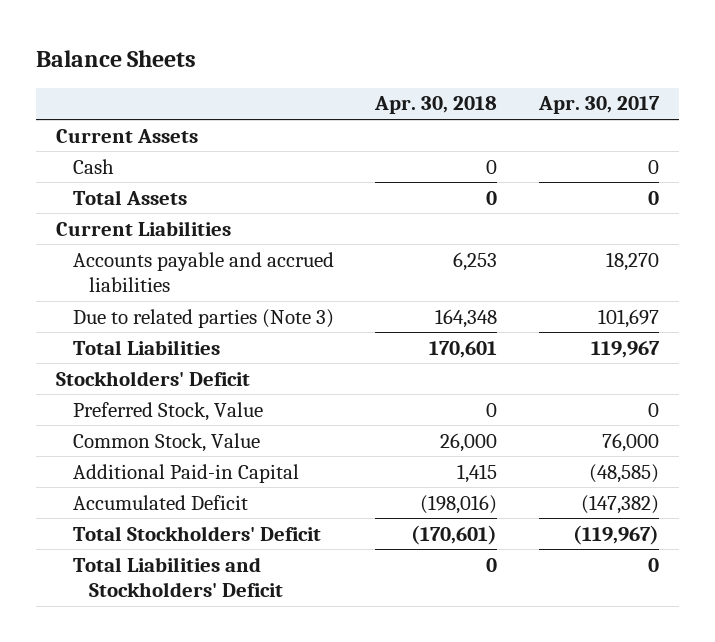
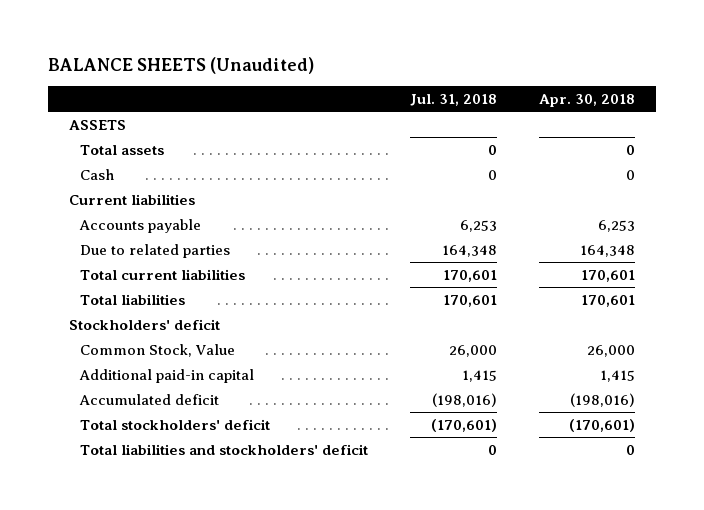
- Balance Sheets
+ BALANCE SHEETS (Unaudited)
- | Apr. 30, 2018 | Apr. 30, 2017
+ | Jul. 31, 2018 | Apr. 30, 2018
- Current Assets
+ ASSETS
+ Total assets | 0 | 0
- Total Assets | 0 | 0
- Current Liabilities
- Accounts payable and accrued liabilities | 6,253 | 18,270
- Due to related parties (Note 3) | 164,348 | 101,697
- Total Liabilities | 170,601 | 119,967
- Stockholders' Deficit
- Preferred Stock, Value | 0 | 0
+ Current liabilities
+ Accounts payable | 6,253 | 6,253
+ Due to related parties | 164,348 | 164,348
+ Total current liabilities | 170,601 | 170,601
+ Total liabilities | 170,601 | 170,601
+ Stockholders' deficit
- Additional Paid-in Capital | 1,415 | (48,585)
- Accumulated Deficit | (198,016) | (147,382)
- Total Stockholders' Deficit | (170,601) | (119,967)
- Total Liabilities and Stockholders' Deficit | 0 | 0
+ Additional paid-in capital | 1,415 | 1,415
+ Accumulated deficit | (198,016) | (198,016)
+ Total stockholders' deficit | (170,601) | (170,601)
+ Total liabilities and stockholders' deficit | 0 | 0

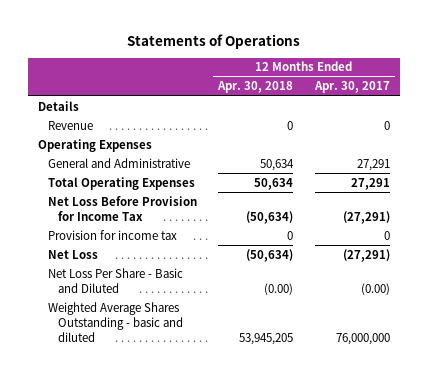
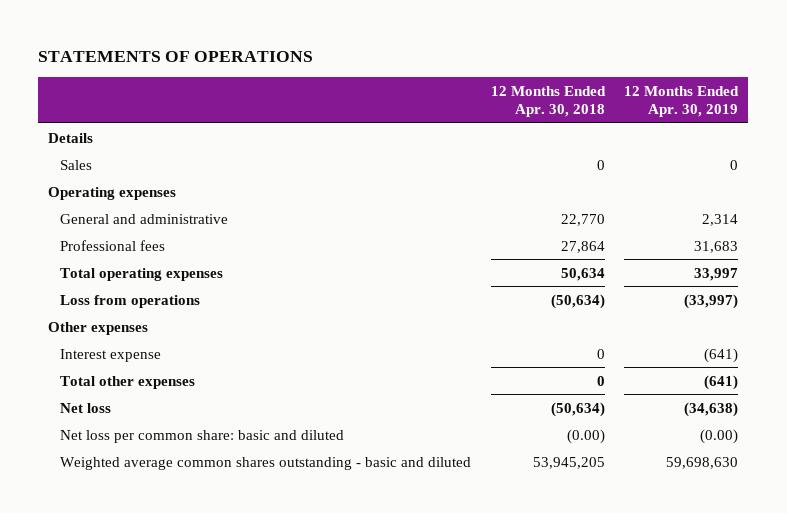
- Statements of Operations
+ STATEMENTS OF OPERATIONS
- | 12 Months Ended Apr. 30, 2018 | 12 Months Ended Apr. 30, 2017
+ | 12 Months Ended Apr. 30, 2018 | 12 Months Ended Apr. 30, 2019
- Revenue | 0 | 0
- Operating Expenses
- General and Administrative | 50,634 | 27,291
- Total Operating Expenses | 50,634 | 27,291
- Net Loss Before Provision for Income Tax | (50,634) | (27,291)
- Provision for income tax | 0 | 0
- Net Loss | (50,634) | (27,291)
- Net Loss Per Share - Basic and Diluted | (0.00) | (0.00)
- Weighted Average Shares Outstanding - basic and diluted | 53,945,205 | 76,000,000
+ Sales | 0 | 0
+ Operating expenses
+ General and administrative | 22,770 | 2,314
+ Professional fees | 27,864 | 31,683
+ Total operating expenses | 50,634 | 33,997
+ Loss from operations | (50,634) | (33,997)
+ Other expenses
+ Interest expense | 0 | (641)
+ Total other expenses | 0 | (641)
+ Net loss | (50,634) | (34,638)
+ Net loss per common share: basic and diluted | (0.00) | (0.00)
+ Weighted average common shares outstanding - basic and diluted | 53,945,205 | 59,698,630

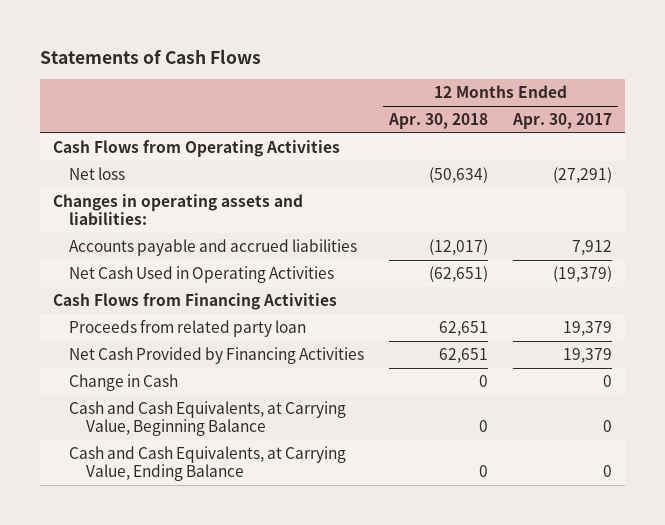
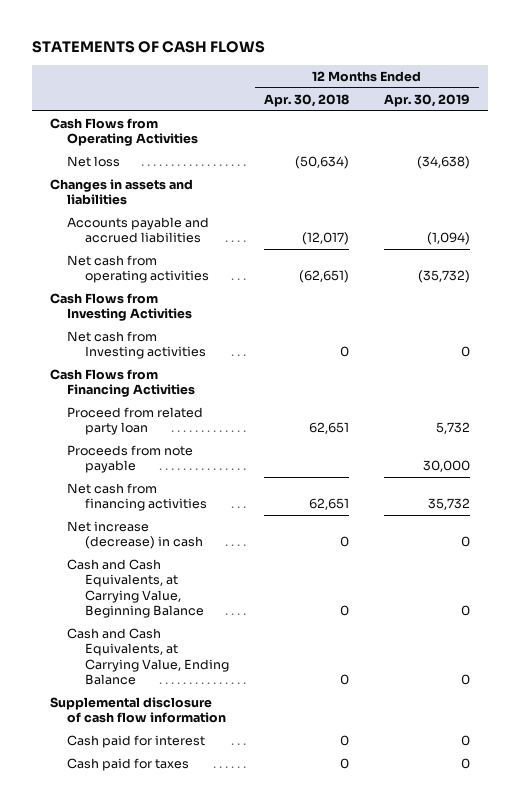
- Statements of Cash Flows
+ STATEMENTS OF CASH FLOWS
- | 12 Months Ended Apr. 30, 2018 | 12 Months Ended Apr. 30, 2017
+ | 12 Months Ended Apr. 30, 2018 | 12 Months Ended Apr. 30, 2019
- Changes in operating assets and liabilities:
+ Changes in assets and liabilities
- Net Cash Used in Operating Activities | (62,651) | (19,379)
+ Net cash from operating activities | (62,651) | (35,732)
+ Cash Flows from Investing Activities
+ Net cash from Investing activities | 0 | 0
- Proceeds from related party loan | 62,651 | 19,379
- Net Cash Provided by Financing Activities | 62,651 | 19,379
- Change in Cash | 0 | 0
+ Proceed from related party loan | 62,651 | 5,732
+ Proceeds from note payable | | 30,000
+ Net cash from financing activities | 62,651 | 35,732
+ Net increase (decrease) in cash | 0 | 0
+ Supplemental disclosure of cash flow information
+ Cash paid for interest | 0 | 0
+ Cash paid for taxes | 0 | 0

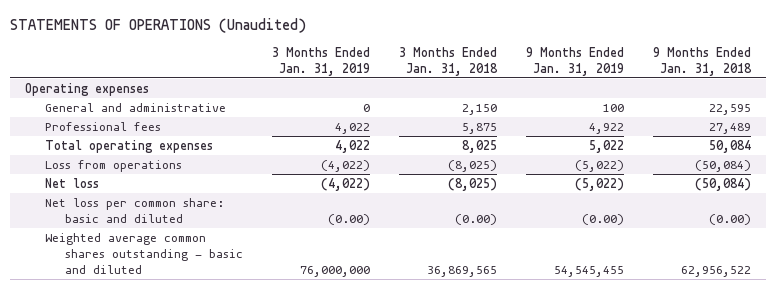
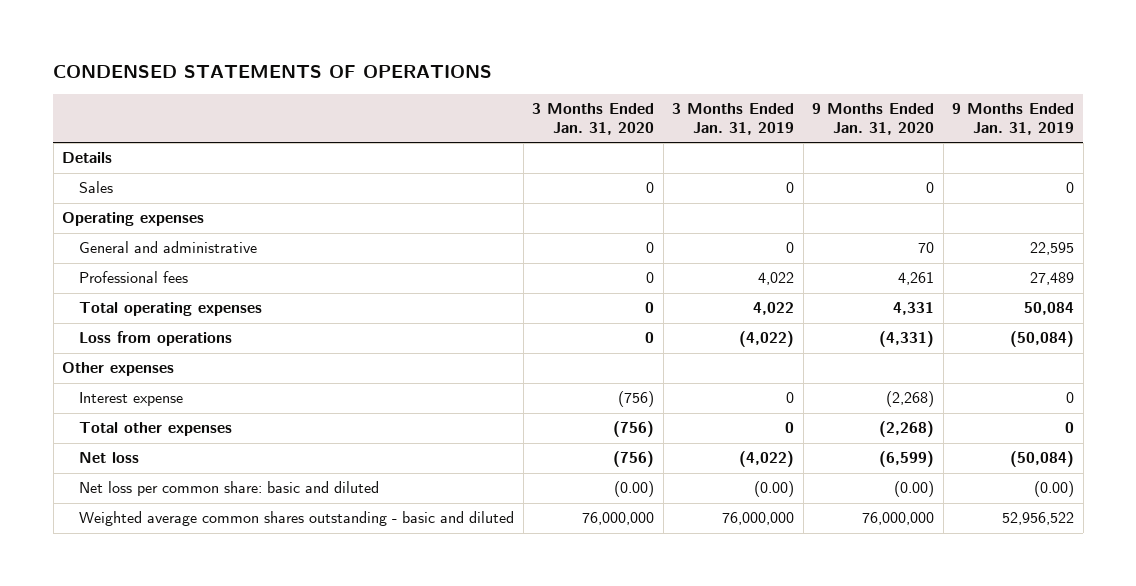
- STATEMENTS OF OPERATIONS (Unaudited)
+ CONDENSED STATEMENTS OF OPERATIONS
- | 3 Months Ended Jan. 31, 2019 | 3 Months Ended Jan. 31, 2018 | 9 Months Ended Jan. 31, 2019 | 9 Months Ended Jan. 31, 2018
+ | 3 Months Ended Jan. 31, 2020 | 3 Months Ended Jan. 31, 2019 | 9 Months Ended Jan. 31, 2020 | 9 Months Ended Jan. 31, 2019
+ Details
+ Sales | 0 | 0 | 0 | 0
- General and administrative | 0 | 2,150 | 100 | 22,595
- Professional fees | 4,022 | 5,875 | 4,922 | 27,489
- Total operating expenses | 4,022 | 8,025 | 5,022 | 50,084
- Loss from operations | (4,022) | (8,025) | (5,022) | (50,084)
- Net loss | (4,022) | (8,025) | (5,022) | (50,084)
+ General and administrative | 0 | 0 | 70 | 22,595
+ Professional fees | 0 | 4,022 | 4,261 | 27,489
+ Total operating expenses | 0 | 4,022 | 4,331 | 50,084
+ Loss from operations | 0 | (4,022) | (4,331) | (50,084)
+ Other expenses
+ Interest expense | (756) | 0 | (2,268) | 0
+ Total other expenses | (756) | 0 | (2,268) | 0
+ Net loss | (756) | (4,022) | (6,599) | (50,084)
- Weighted average common shares outstanding - basic and diluted | 76,000,000 | 36,869,565 | 54,545,455 | 62,956,522
+ Weighted average common shares outstanding - basic and diluted | 76,000,000 | 76,000,000 | 76,000,000 | 52,956,522

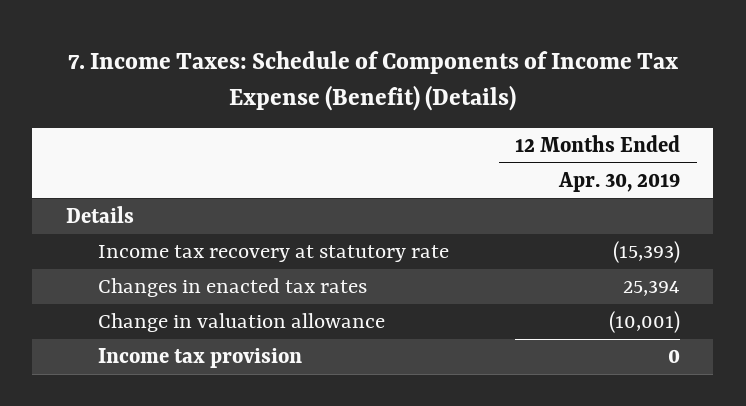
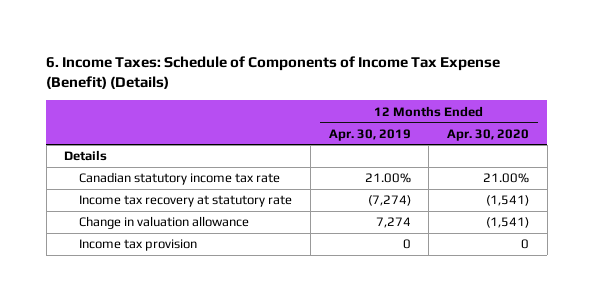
- 7. Income Taxes: Schedule of Components of Income Tax Expense (Benefit) (Details)
+ 6. Income Taxes: Schedule of Components of Income Tax Expense (Benefit) (Details)
- | 12 Months Ended Apr. 30, 2019
+ | 12 Months Ended Apr. 30, 2019 | 12 Months Ended Apr. 30, 2020
- Income tax recovery at statutory rate | (15,393)
- Changes in enacted tax rates | 25,394
- Change in valuation allowance | (10,001)
+ Canadian statutory income tax rate | 21.00% | 21.00%
+ Income tax recovery at statutory rate | (7,274) | (1,541)
+ Change in valuation allowance | 7,274 | (1,541)

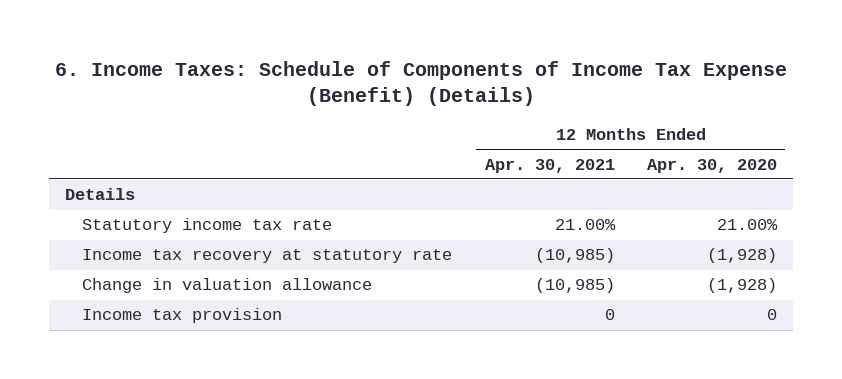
- | 12 Months Ended Apr. 30, 2019 | 12 Months Ended Apr. 30, 2020
+ | 12 Months Ended Apr. 30, 2021 | 12 Months Ended Apr. 30, 2020
- Canadian statutory income tax rate | 21.00% | 21.00%
- Income tax recovery at statutory rate | (7,274) | (1,541)
- Change in valuation allowance | 7,274 | (1,541)
+ Statutory income tax rate | 21.00% | 21.00%
+ Income tax recovery at statutory rate | (10,985) | (1,928)
+ Change in valuation allowance | (10,985) | (1,928)

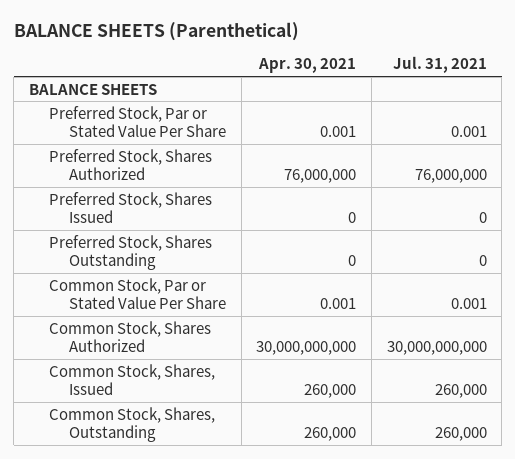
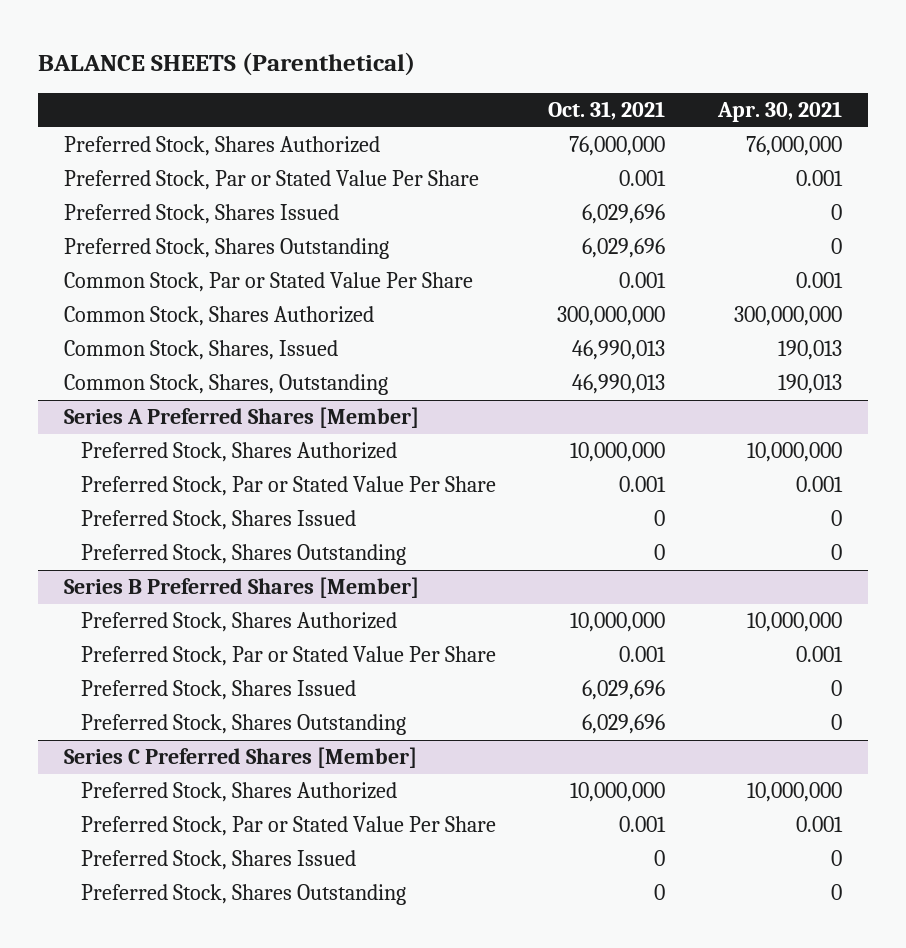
- | Apr. 30, 2021 | Jul. 31, 2021
+ | Oct. 31, 2021 | Apr. 30, 2021
- BALANCE SHEETS
moved down: Preferred Stock, Par or Stated Value Per Share | 0.001 | 0.001
- Common Stock, Shares Authorized | 30,000,000,000 | 30,000,000,000
- Common Stock, Shares, Issued | 260,000 | 260,000
- Common Stock, Shares, Outstanding | 260,000 | 260,000
+ Common Stock, Shares Authorized | 300,000,000 | 300,000,000
+ Common Stock, Shares, Issued | 46,990,013 | 190,013
+ Common Stock, Shares, Outstanding | 46,990,013 | 190,013
+ Series A Preferred Shares [Member]
+ Preferred Stock, Shares Authorized | 10,000,000 | 10,000,000
+ Preferred Stock, Par or Stated Value Per Share | 0.001 | 0.001
+ Preferred Stock, Shares Issued | 0 | 0
+ Preferred Stock, Shares Outstanding | 0 | 0
+ Series B Preferred Shares [Member]
+ Preferred Stock, Shares Authorized | 10,000,000 | 10,000,000
+ Preferred Stock, Par or Stated Value Per Share | 0.001 | 0.001
+ Preferred Stock, Shares Issued | 6,029,696 | 0
+ Preferred Stock, Shares Outstanding | 6,029,696 | 0
+ Series C Preferred Shares [Member]
+ Preferred Stock, Shares Authorized | 10,000,000 | 10,000,000
+ Preferred Stock, Par or Stated Value Per Share | 0.001 | 0.001
+ Preferred Stock, Shares Issued | 0 | 0
+ Preferred Stock, Shares Outstanding | 0 | 0

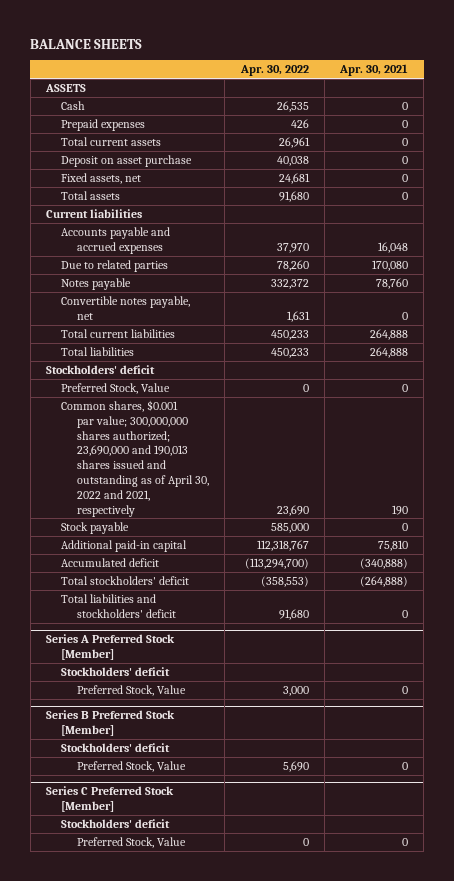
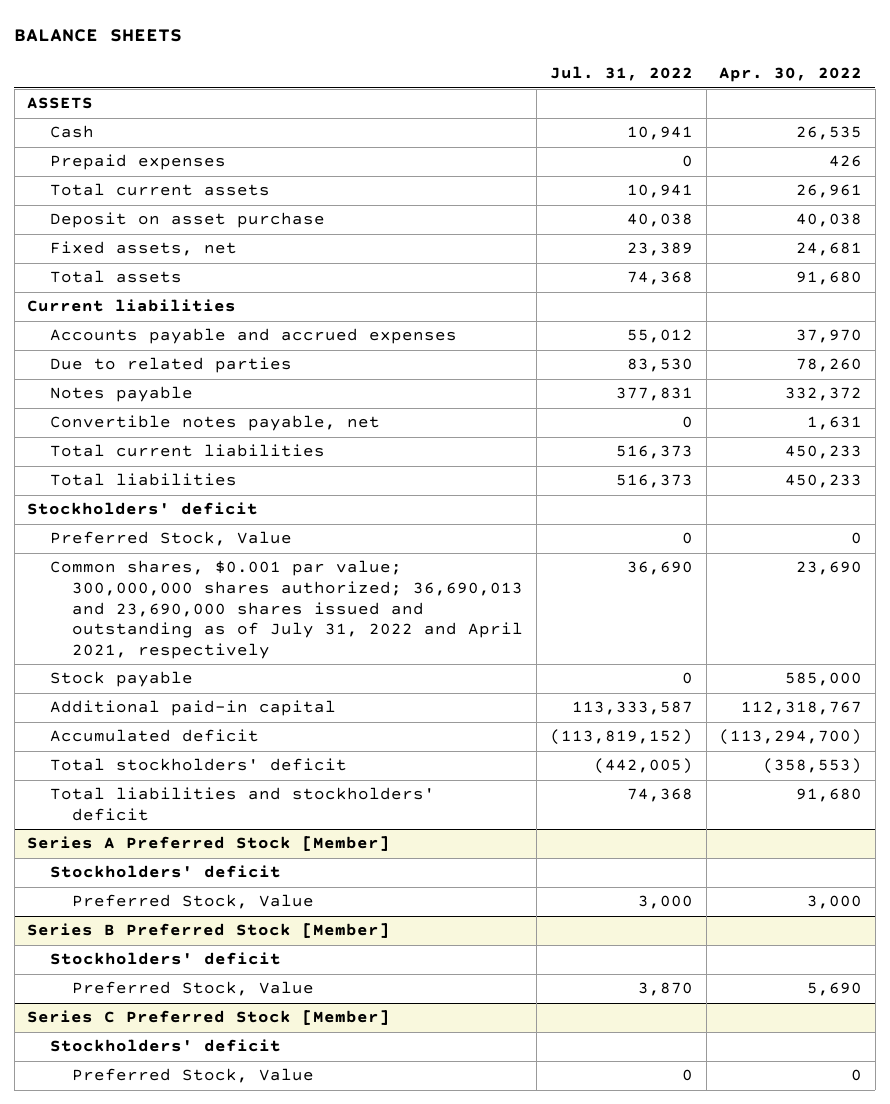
- | Apr. 30, 2022 | Apr. 30, 2021
+ | Jul. 31, 2022 | Apr. 30, 2022
- Common shares, $0.001 par value; 300,000,000 shares authorized; 23,690,000 and 190,013 shares issued and outstanding as of April 30, 2022 and 2021, respectively | 23,690 | 190
+ Common shares, $0.001 par value; 300,000,000 shares authorized; 36,690,013 and 23,690,000 shares issued and outstanding as of July 31, 2022 and April 2021, respectively | 36,690 | 23,690

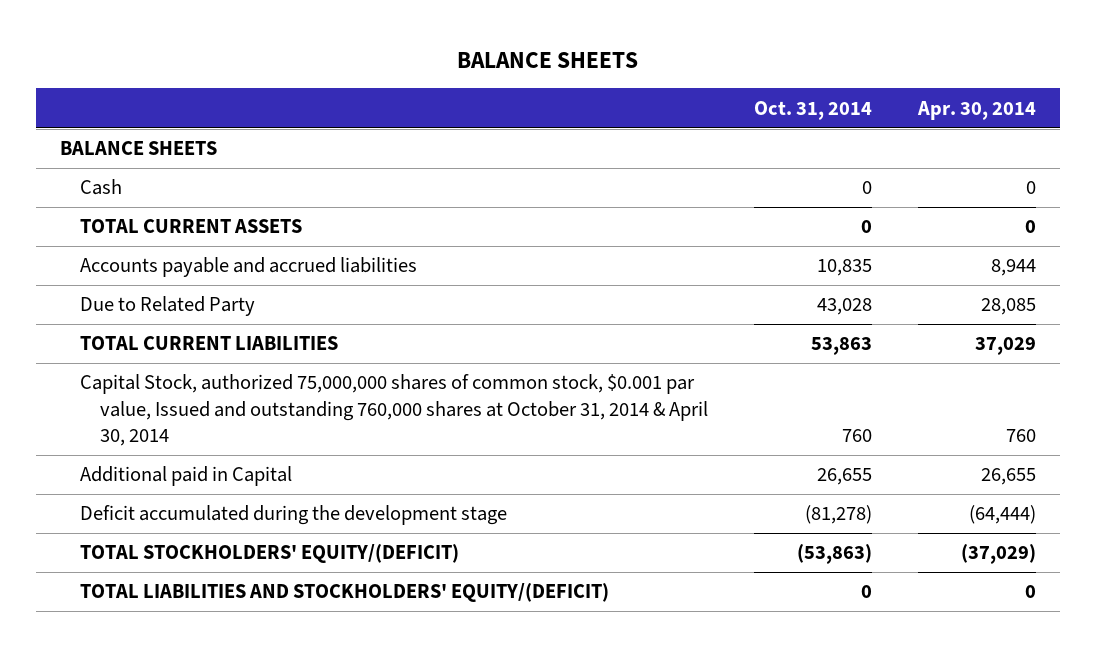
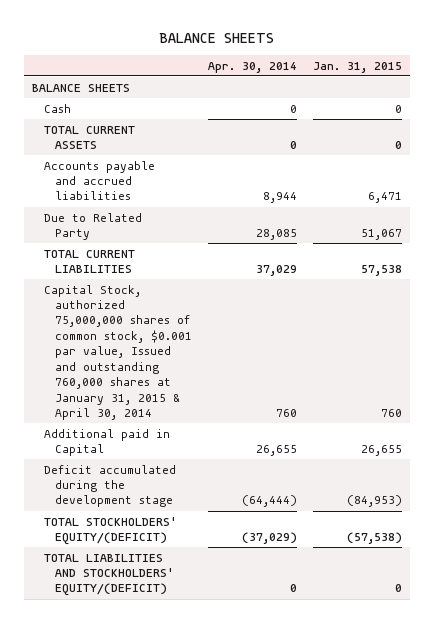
- | Oct. 31, 2014 | Apr. 30, 2014
+ | Apr. 30, 2014 | Jan. 31, 2015
- Capital Stock, authorized 75,000,000 shares of common stock, $0.001 par value, Issued and outstanding 760,000 shares at October 31, 2014 & April 30, 2014 | 760 | 760
+ Capital Stock, authorized 75,000,000 shares of common stock, $0.001 par value, Issued and outstanding 760,000 shares at January 31, 2015 & April 30, 2014 | 760 | 760

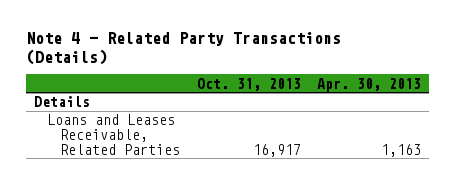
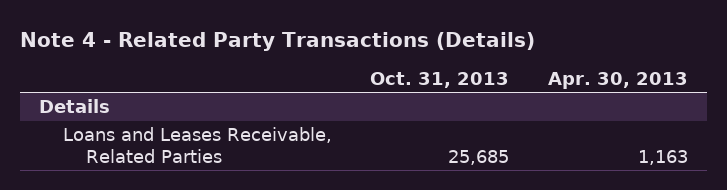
- Loans and Leases Receivable, Related Parties | 16,917 | 1,163
+ Loans and Leases Receivable, Related Parties | 25,685 | 1,163

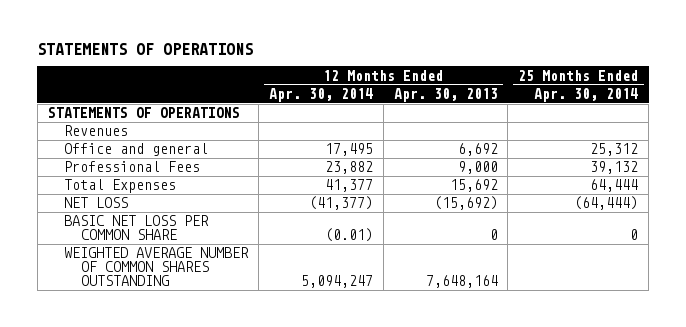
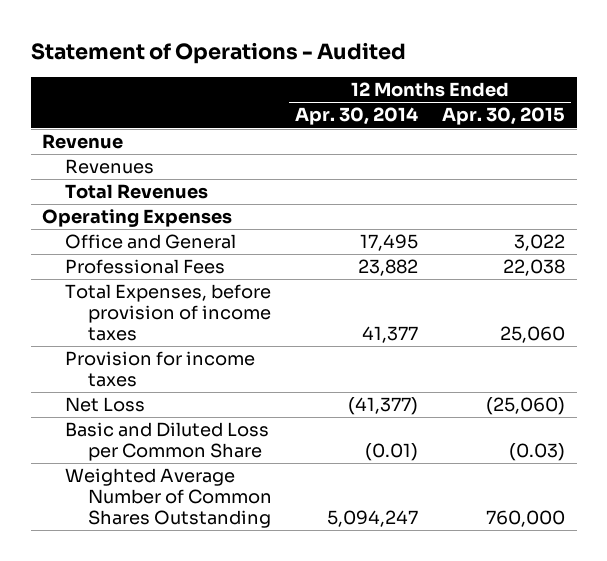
- STATEMENTS OF OPERATIONS
+ Statement of Operations - Audited
- | 12 Months Ended Apr. 30, 2014 | 12 Months Ended Apr. 30, 2013 | 25 Months Ended Apr. 30, 2014
+ | 12 Months Ended Apr. 30, 2014 | 12 Months Ended Apr. 30, 2015
- STATEMENTS OF OPERATIONS
+ Revenue
- Office and general | 17,495 | 6,692 | 25,312
+ Total Revenues
+ Operating Expenses
+ Office and General | 17,495 | 3,022
- Total Expenses | 41,377 | 15,692 | 64,444
- NET LOSS | (41,377) | (15,692) | (64,444)
- BASIC NET LOSS PER COMMON SHARE | (0.01) | 0 | 0
- WEIGHTED AVERAGE NUMBER OF COMMON SHARES OUTSTANDING | 5,094,247 | 7,648,164 |
+ Total Expenses, before provision of income taxes | 41,377 | 25,060
+ Provision for income taxes
+ Net Loss | (41,377) | (25,060)
+ Basic and Diluted Loss per Common Share | (0.01) | (0.03)
+ Weighted Average Number of Common Shares Outstanding | 5,094,247 | 760,000

